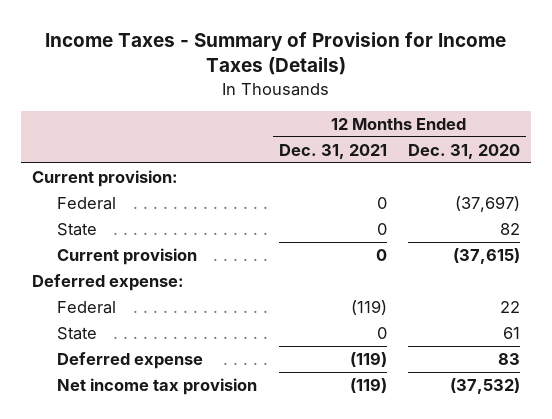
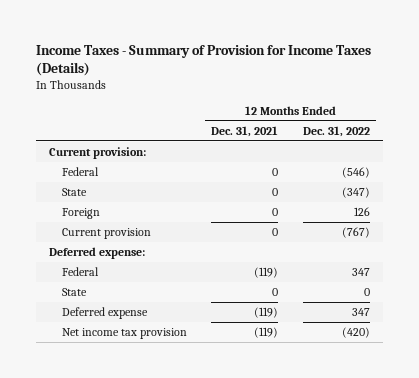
- | 12 Months Ended Dec. 31, 2021 | 12 Months Ended Dec. 31, 2020
+ | 12 Months Ended Dec. 31, 2021 | 12 Months Ended Dec. 31, 2022
+ Foreign | 0 | 126

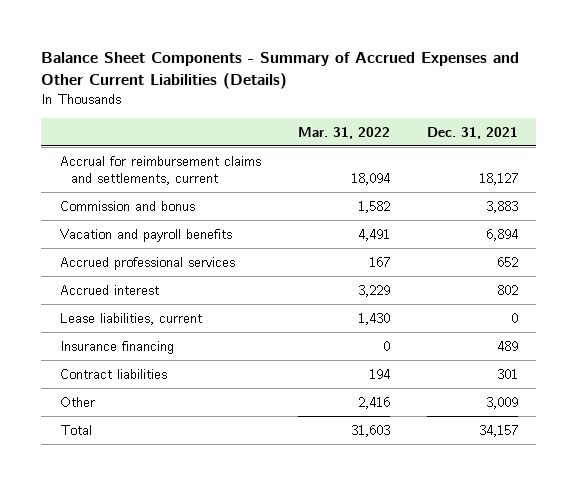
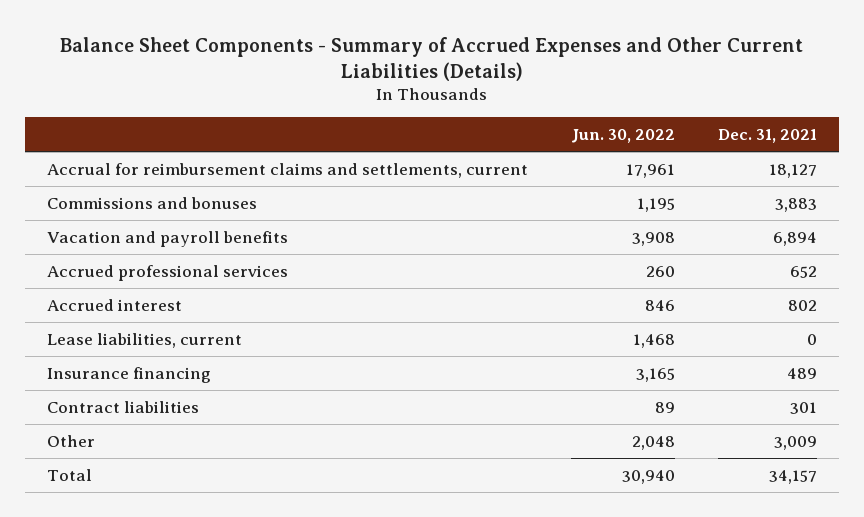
- | Mar. 31, 2022 | Dec. 31, 2021
+ | Jun. 30, 2022 | Dec. 31, 2021
- Commission and bonus | 1,582 | 3,883
+ Commissions and bonuses | 1,195 | 3,883

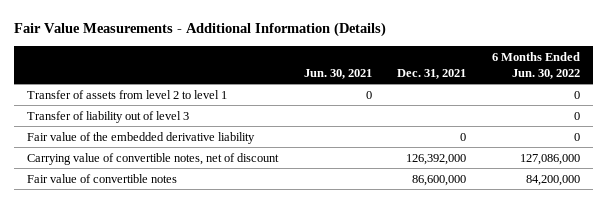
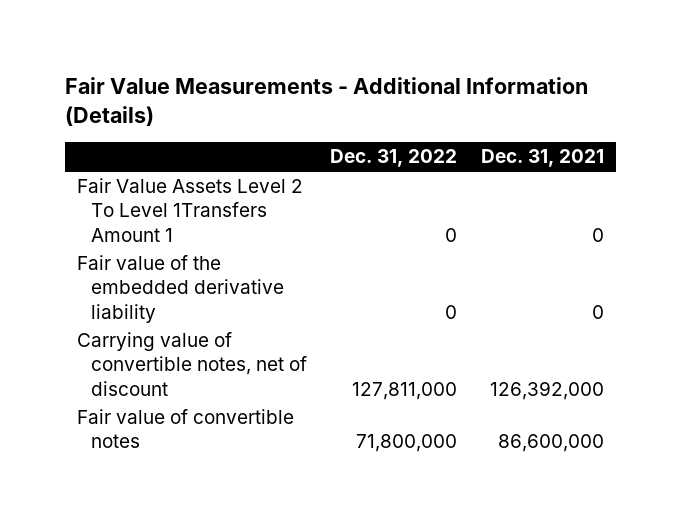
- | Jun. 30, 2021 | Dec. 31, 2021 | 6 Months Ended Jun. 30, 2022
+ | Dec. 31, 2022 | Dec. 31, 2021
- Transfer of assets from level 2 to level 1 | 0 | | 0
- Transfer of liability out of level 3 | | | 0
+ Fair Value Assets Level 2 To Level 1Transfers Amount 1 | 0 | 0

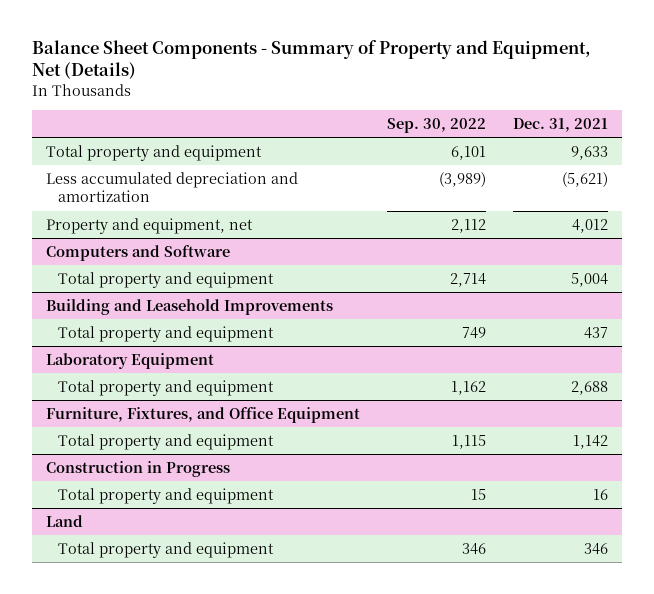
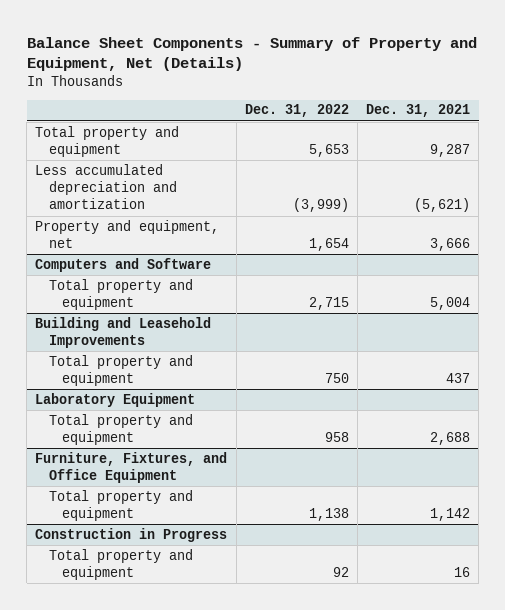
- | Sep. 30, 2022 | Dec. 31, 2021
+ | Dec. 31, 2022 | Dec. 31, 2021
- Total property and equipment | 6,101 | 9,633
+ Total property and equipment | 5,653 | 9,287
- Property and equipment, net | 2,112 | 4,012
+ Property and equipment, net | 1,654 | 3,666
- Land
- Total property and equipment | 346 | 346

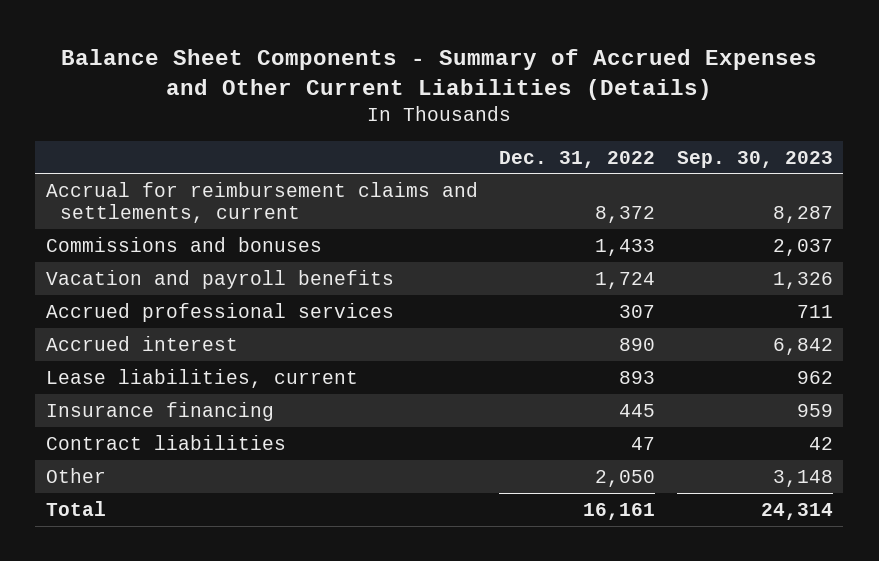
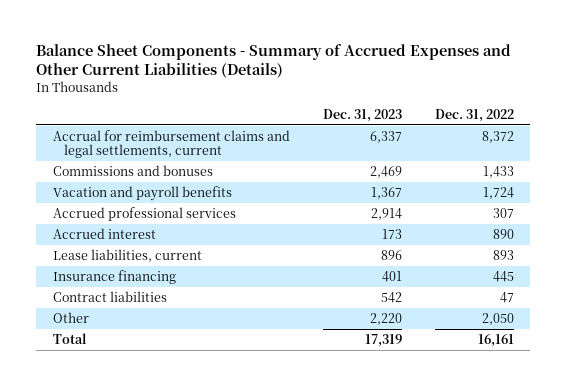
- | Dec. 31, 2022 | Sep. 30, 2023
+ | Dec. 31, 2023 | Dec. 31, 2022
- Accrual for reimbursement claims and settlements, current | 8,372 | 8,287
+ Accrual for reimbursement claims and legal settlements, current | 6,337 | 8,372

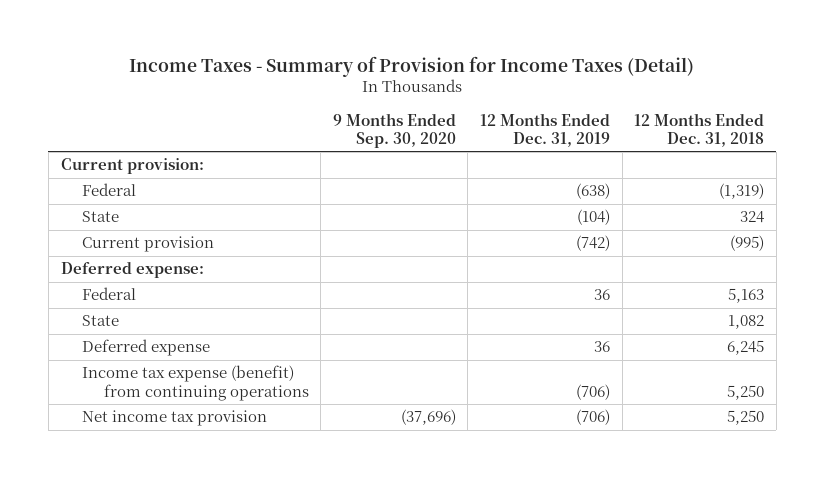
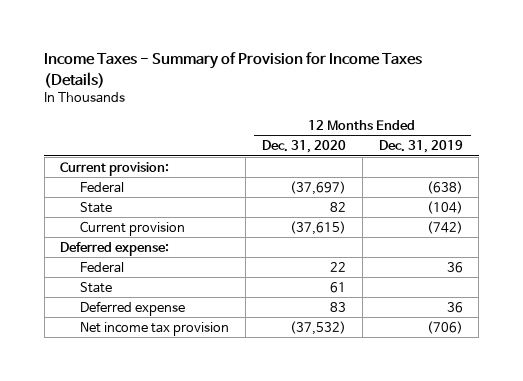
- Income Taxes - Summary of Provision for Income Taxes (Detail)
+ Income Taxes - Summary of Provision for Income Taxes (Details)
- | 9 Months Ended Sep. 30, 2020 | 12 Months Ended Dec. 31, 2019 | 12 Months Ended Dec. 31, 2018
+ | 12 Months Ended Dec. 31, 2020 | 12 Months Ended Dec. 31, 2019
- Income tax expense (benefit) from continuing operations | | (706) | 5,250

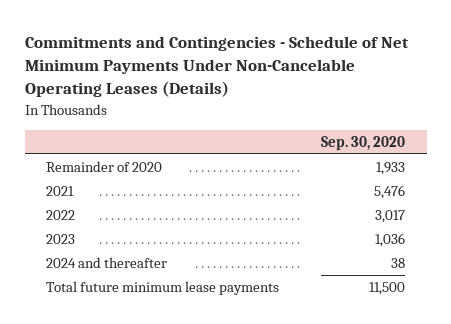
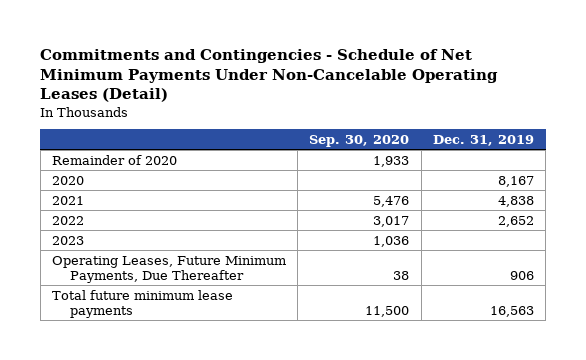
- Commitments and Contingencies - Schedule of Net Minimum Payments Under Non-Cancelable Operating Leases (Details)
+ Commitments and Contingencies - Schedule of Net Minimum Payments Under Non-Cancelable Operating Leases (Detail)
- | Sep. 30, 2020
+ | Sep. 30, 2020 | Dec. 31, 2019
+ 2020 | | 8,167
- 2024 and thereafter | 38
+ Operating Leases, Future Minimum Payments, Due Thereafter | 38 | 906

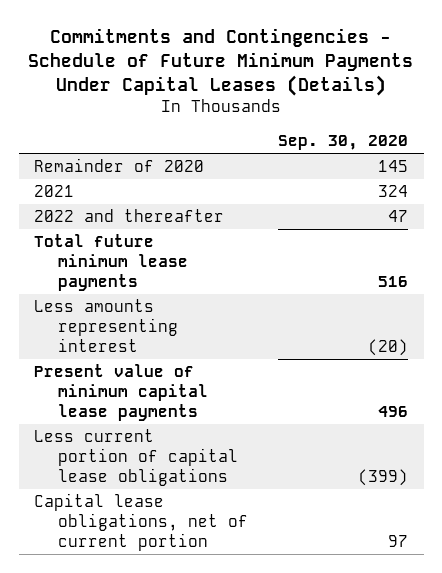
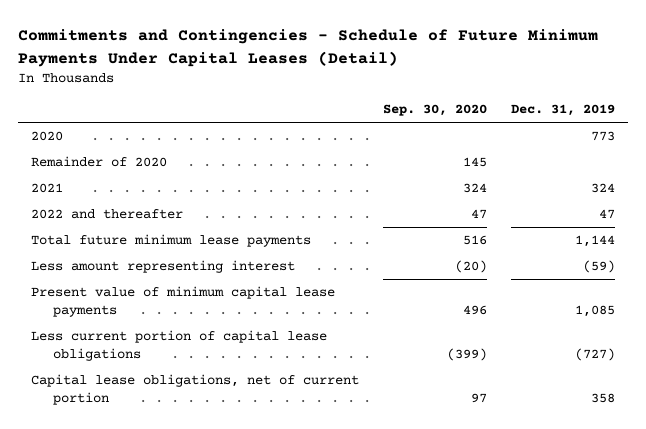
- Commitments and Contingencies - Schedule of Future Minimum Payments Under Capital Leases (Details)
+ Commitments and Contingencies - Schedule of Future Minimum Payments Under Capital Leases (Detail)
- | Sep. 30, 2020
+ | Sep. 30, 2020 | Dec. 31, 2019
+ 2020 | | 773
- Less amounts representing interest | (20)
+ Less amount representing interest | (20) | (59)

